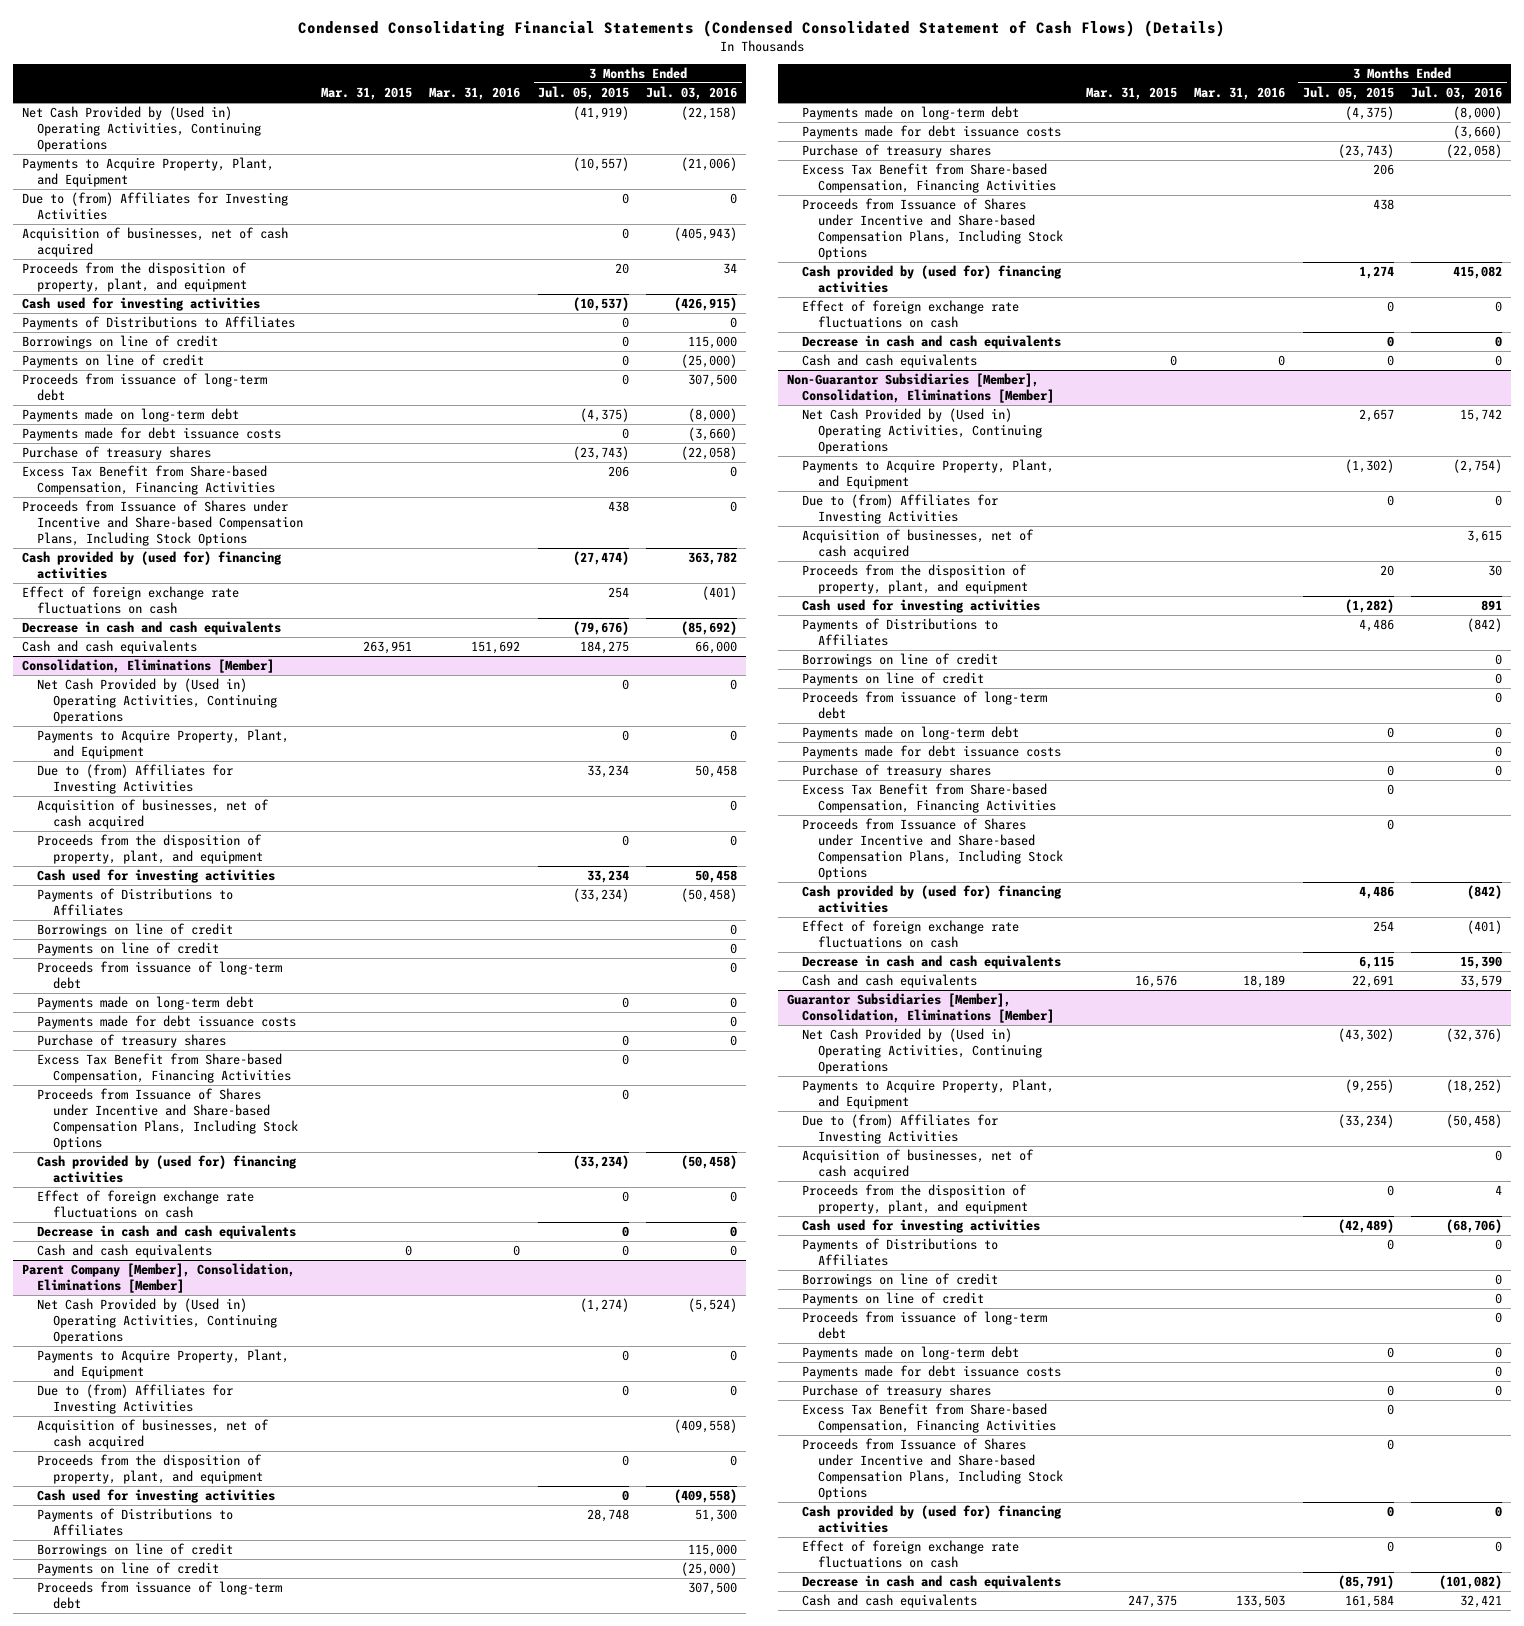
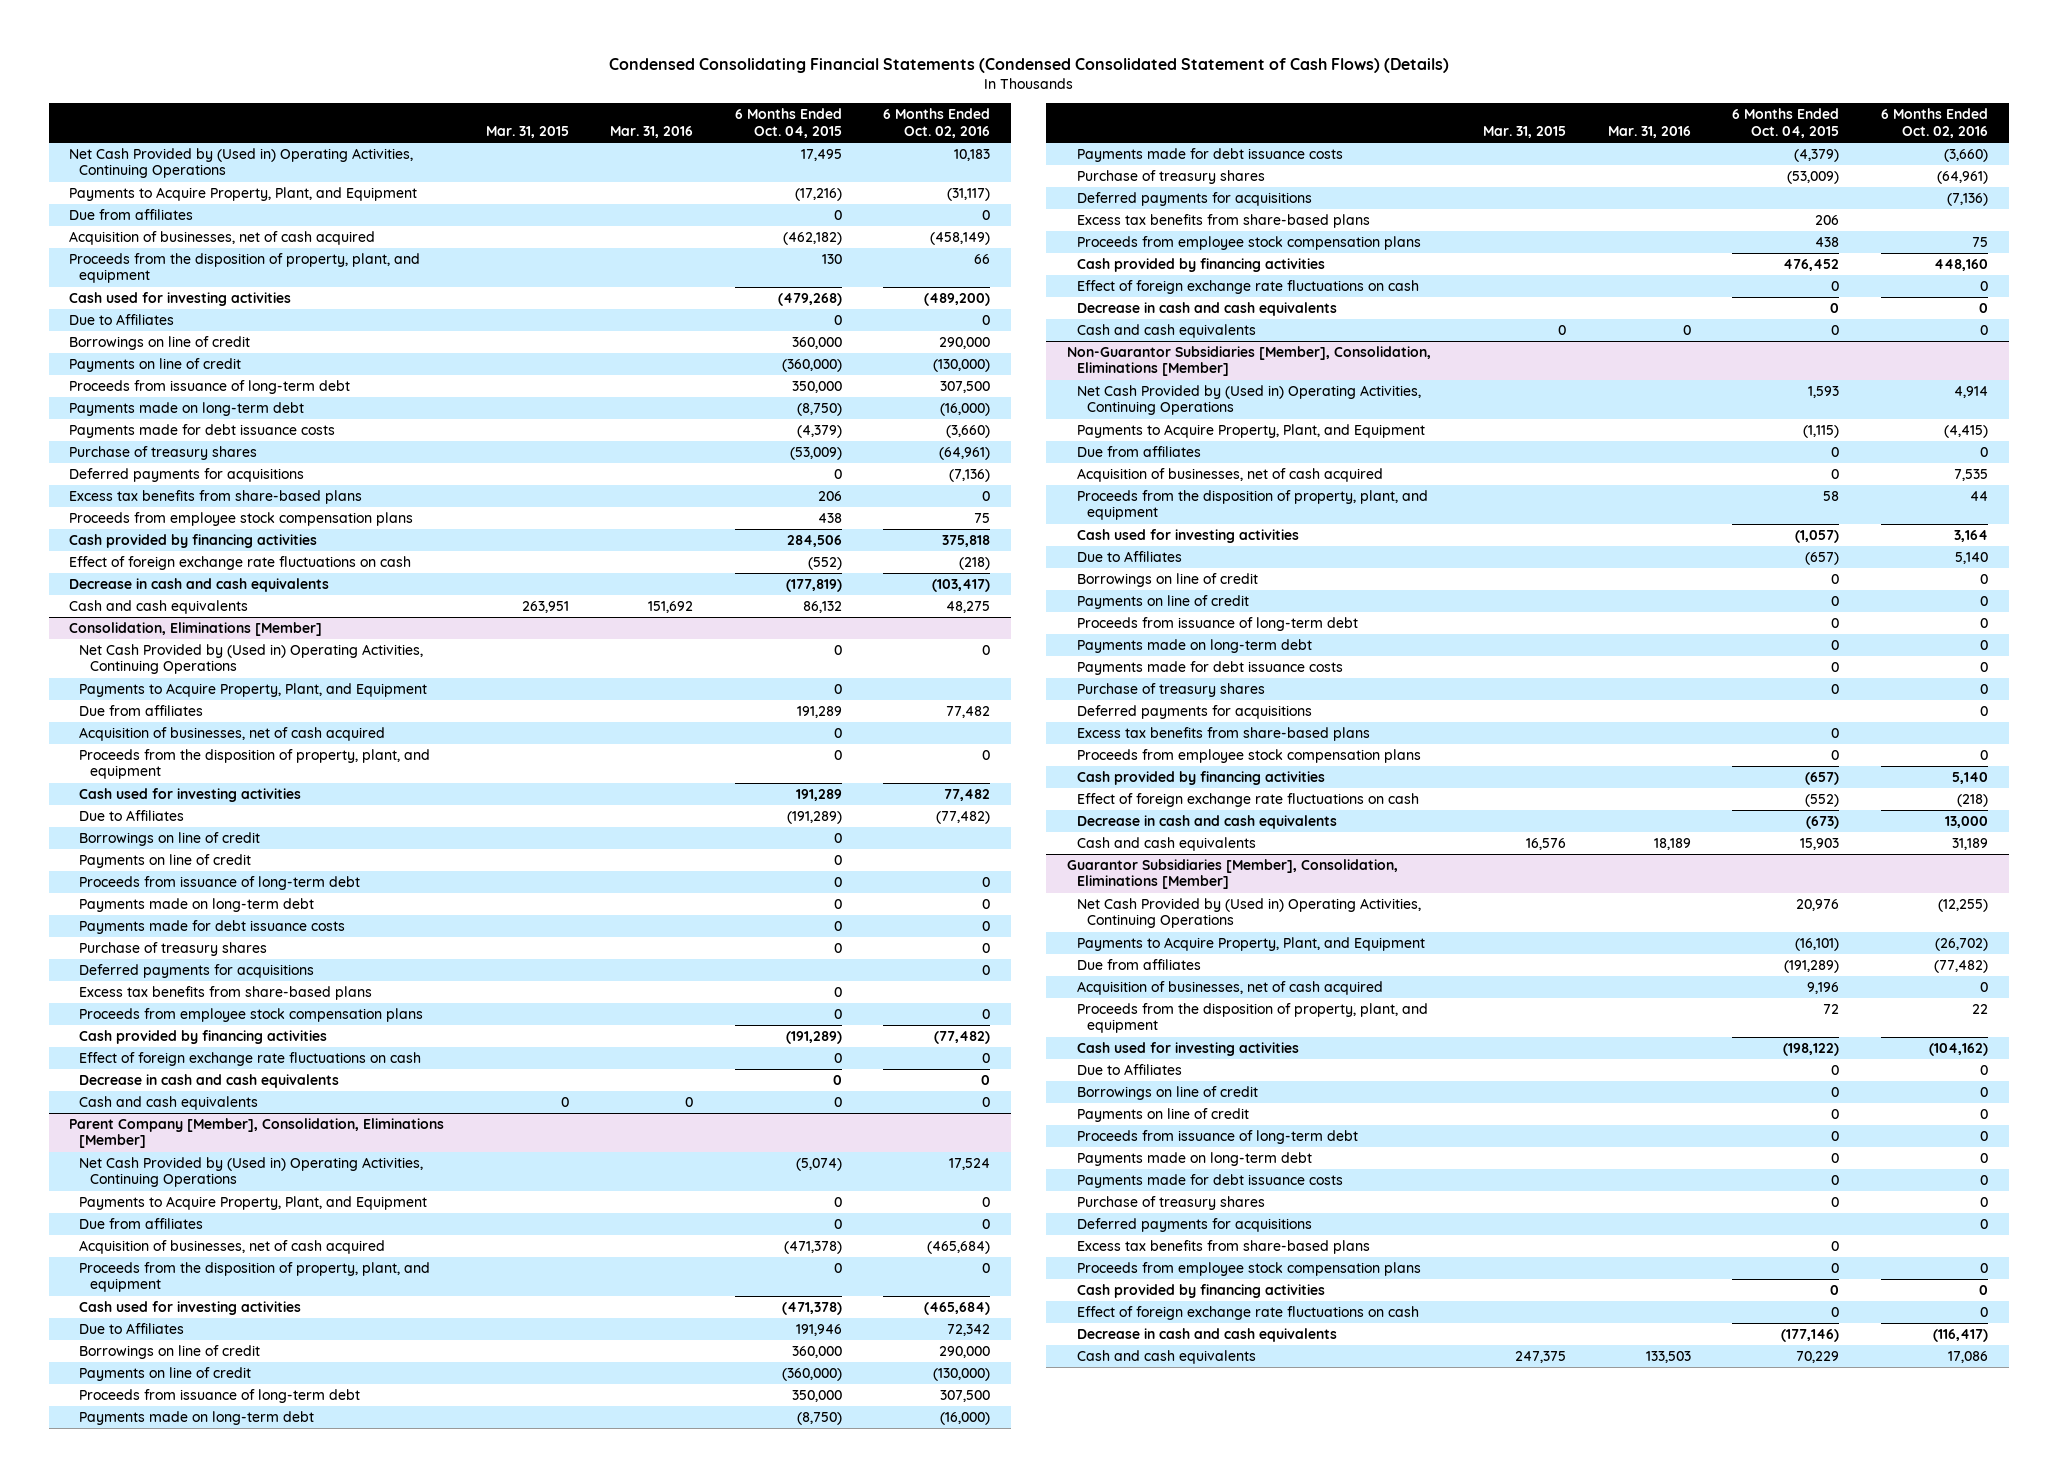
- | Mar. 31, 2015 | Mar. 31, 2016 | 3 Months Ended Jul. 05, 2015 | 3 Months Ended Jul. 03, 2016
+ | Mar. 31, 2015 | Mar. 31, 2016 | 6 Months Ended Oct. 04, 2015 | 6 Months Ended Oct. 02, 2016
- Due to (from) Affiliates for Investing Activities | | | 0 | 0
+ Due from affiliates | | | 0 | 0
- Payments of Distributions to Affiliates | | | 0 | 0
+ Due to Affiliates | | | 0 | 0
- Excess Tax Benefit from Share-based Compensation, Financing Activities | | | 206 | 0
- Proceeds from Issuance of Shares under Incentive and Share-based Compensation Plans, Including Stock Options | | | 438 | 0
- Cash provided by (used for) financing activities | | | (27,474) | 363,782
+ Deferred payments for acquisitions | | | 0 | (7,136)
+ Excess tax benefits from share-based plans | | | 206 | 0
+ Proceeds from employee stock compensation plans | | | 438 | 75
+ Cash provided by financing activities | | | 284,506 | 375,818
@ Consolidation, Eliminations [Member]
- Due to (from) Affiliates for Investing Activities | | | 33,234 | 50,458
+ Due from affiliates | | | 191,289 | 77,482
- Payments of Distributions to Affiliates | | | (33,234) | (50,458)
+ Due to Affiliates | | | (191,289) | (77,482)
- Excess Tax Benefit from Share-based Compensation, Financing Activities | | | 0 |
- Proceeds from Issuance of Shares under Incentive and Share-based Compensation Plans, Including Stock Options | | | 0 |
- Cash provided by (used for) financing activities | | | (33,234) | (50,458)
+ Deferred payments for acquisitions | | | | 0
+ Excess tax benefits from share-based plans | | | 0 |
+ Proceeds from employee stock compensation plans | | | 0 | 0
+ Cash provided by financing activities | | | (191,289) | (77,482)
@ Parent Company [Member], Consolidation, Eliminations [Member]
- Due to (from) Affiliates for Investing Activities | | | 0 | 0
+ Due from affiliates | | | 0 | 0
- Payments of Distributions to Affiliates | | | 28,748 | 51,300
+ Due to Affiliates | | | 191,946 | 72,342
- Excess Tax Benefit from Share-based Compensation, Financing Activities | | | 206 |
- Proceeds from Issuance of Shares under Incentive and Share-based Compensation Plans, Including Stock Options | | | 438 |
- Cash provided by (used for) financing activities | | | 1,274 | 415,082
+ Deferred payments for acquisitions | | | | (7,136)
+ Excess tax benefits from share-based plans | | | 206 |
+ Proceeds from employee stock compensation plans | | | 438 | 75
+ Cash provided by financing activities | | | 476,452 | 448,160
@ Non-Guarantor Subsidiaries [Member], Consolidation, Eliminations [Member]
- Due to (from) Affiliates for Investing Activities | | | 0 | 0
+ Due from affiliates | | | 0 | 0
- Payments of Distributions to Affiliates | | | 4,486 | (842)
+ Due to Affiliates | | | (657) | 5,140
- Excess Tax Benefit from Share-based Compensation, Financing Activities | | | 0 |
- Proceeds from Issuance of Shares under Incentive and Share-based Compensation Plans, Including Stock Options | | | 0 |
- Cash provided by (used for) financing activities | | | 4,486 | (842)
+ Deferred payments for acquisitions | | | | 0
+ Excess tax benefits from share-based plans | | | 0 |
+ Proceeds from employee stock compensation plans | | | 0 | 0
+ Cash provided by financing activities | | | (657) | 5,140
@ Guarantor Subsidiaries [Member], Consolidation, Eliminations [Member]
- Due to (from) Affiliates for Investing Activities | | | (33,234) | (50,458)
+ Due from affiliates | | | (191,289) | (77,482)
- Payments of Distributions to Affiliates | | | 0 | 0
+ Due to Affiliates | | | 0 | 0
- Excess Tax Benefit from Share-based Compensation, Financing Activities | | | 0 |
- Proceeds from Issuance of Shares under Incentive and Share-based Compensation Plans, Including Stock Options | | | 0 |
- Cash provided by (used for) financing activities | | | 0 | 0
+ Deferred payments for acquisitions | | | | 0
+ Excess tax benefits from share-based plans | | | 0 |
+ Proceeds from employee stock compensation plans | | | 0 | 0
+ Cash provided by financing activities | | | 0 | 0

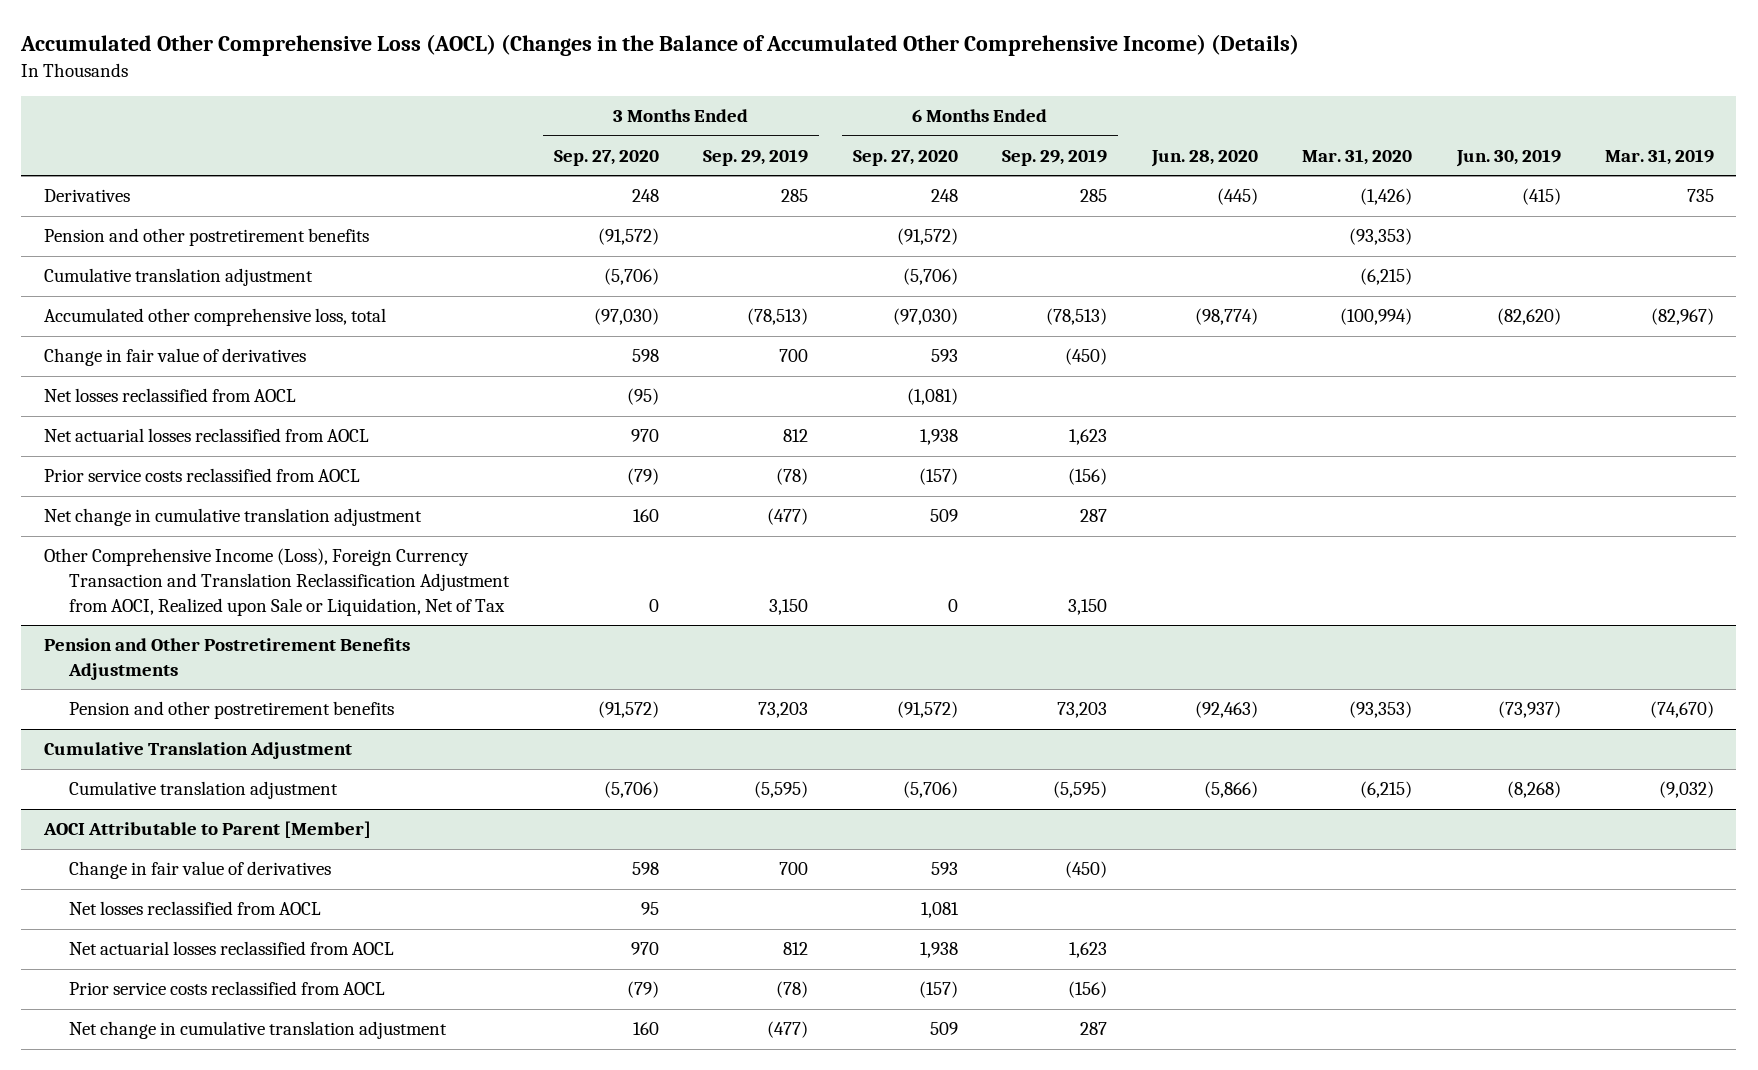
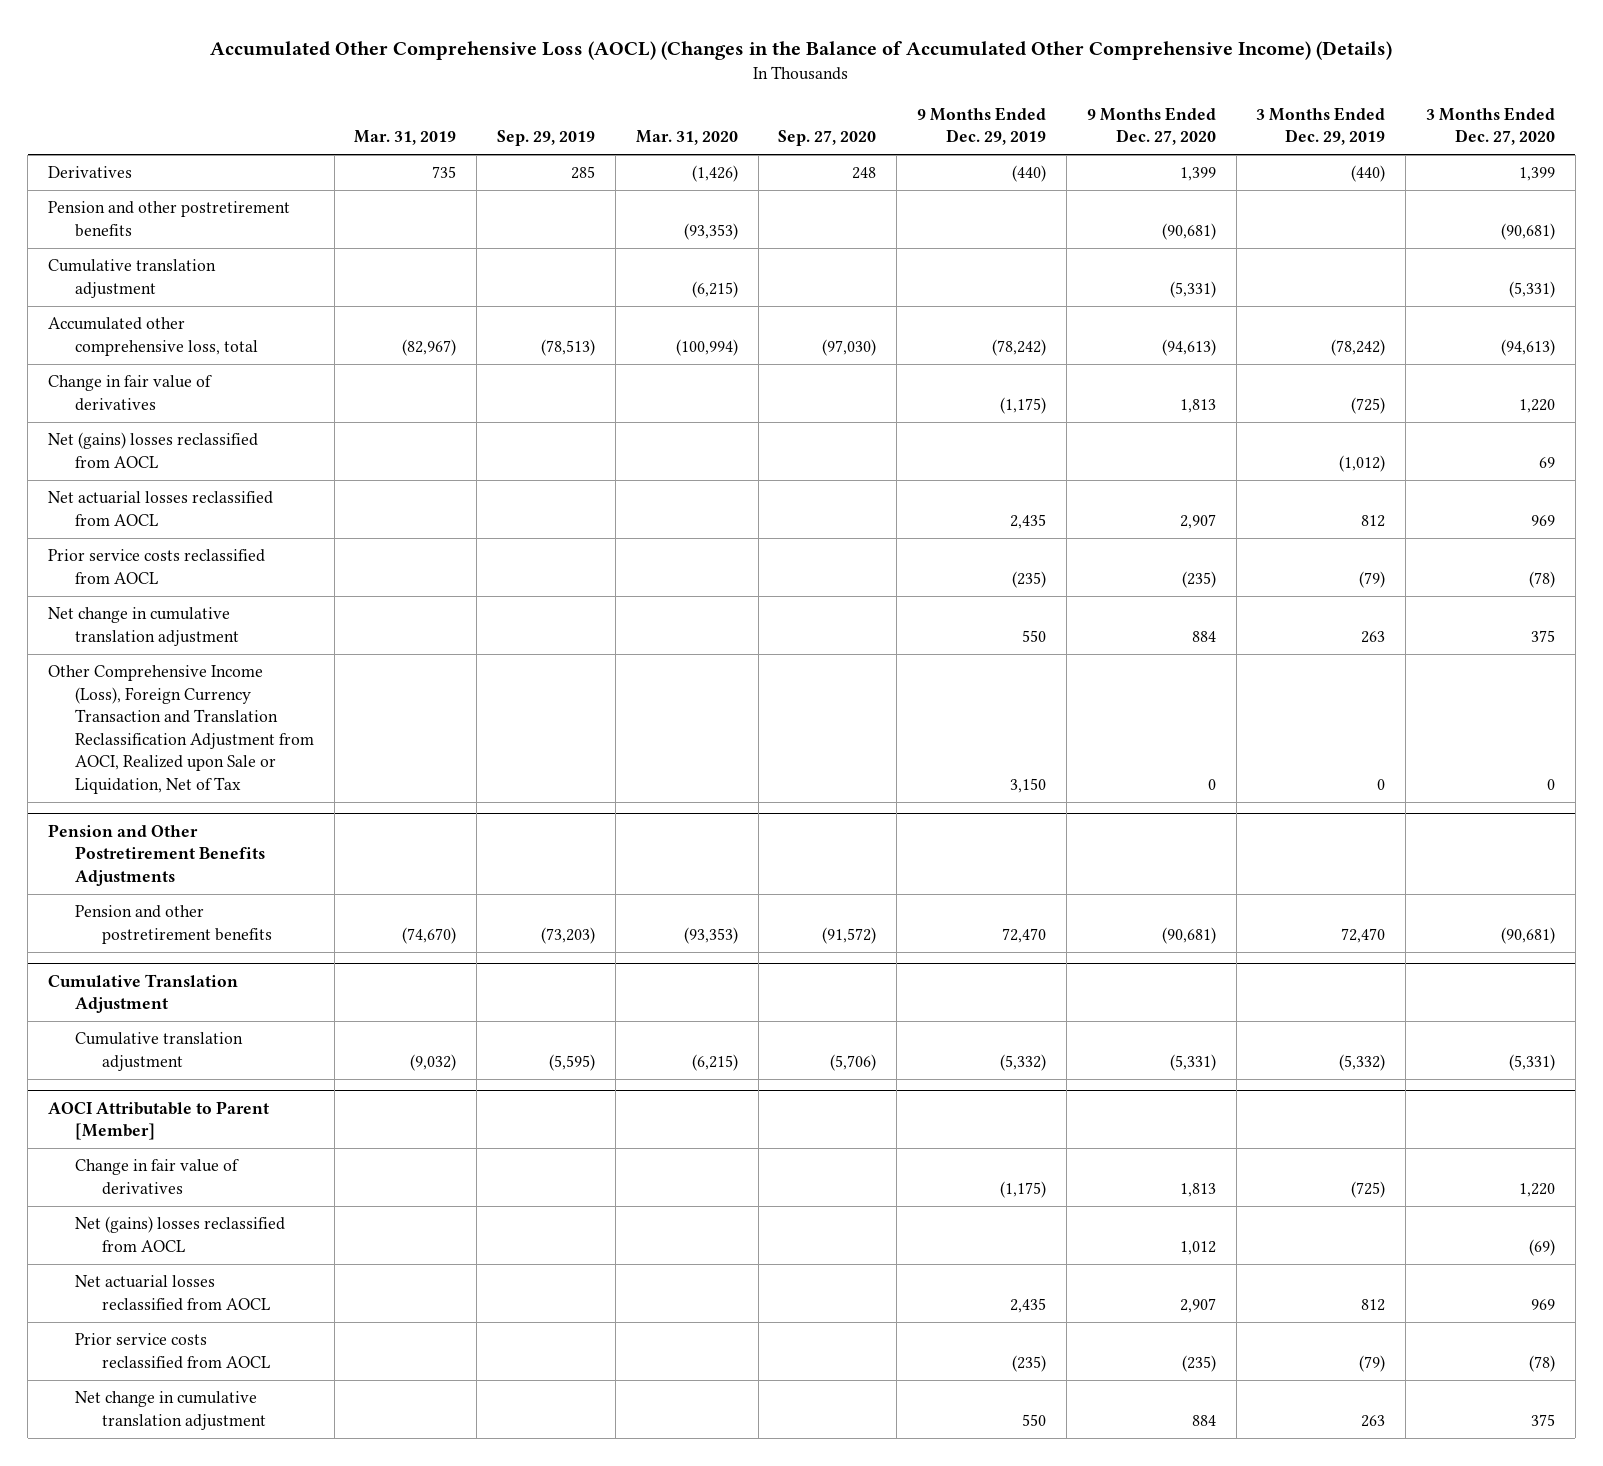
- | 3 Months Ended Sep. 27, 2020 | 3 Months Ended Sep. 29, 2019 | 6 Months Ended Sep. 27, 2020 | 6 Months Ended Sep. 29, 2019 | Jun. 28, 2020 | Mar. 31, 2020 | Jun. 30, 2019 | Mar. 31, 2019
+ | Mar. 31, 2019 | Sep. 29, 2019 | Mar. 31, 2020 | Sep. 27, 2020 | 9 Months Ended Dec. 29, 2019 | 9 Months Ended Dec. 27, 2020 | 3 Months Ended Dec. 29, 2019 | 3 Months Ended Dec. 27, 2020
- Net losses reclassified from AOCL | (95) | | (1,081) | | | | |
+ Net (gains) losses reclassified from AOCL | | | | | | | (1,012) | 69
@ AOCI Attributable to Parent [Member]
- Net losses reclassified from AOCL | 95 | | 1,081 | | | | |
+ Net (gains) losses reclassified from AOCL | | | | | | 1,012 | | (69)

